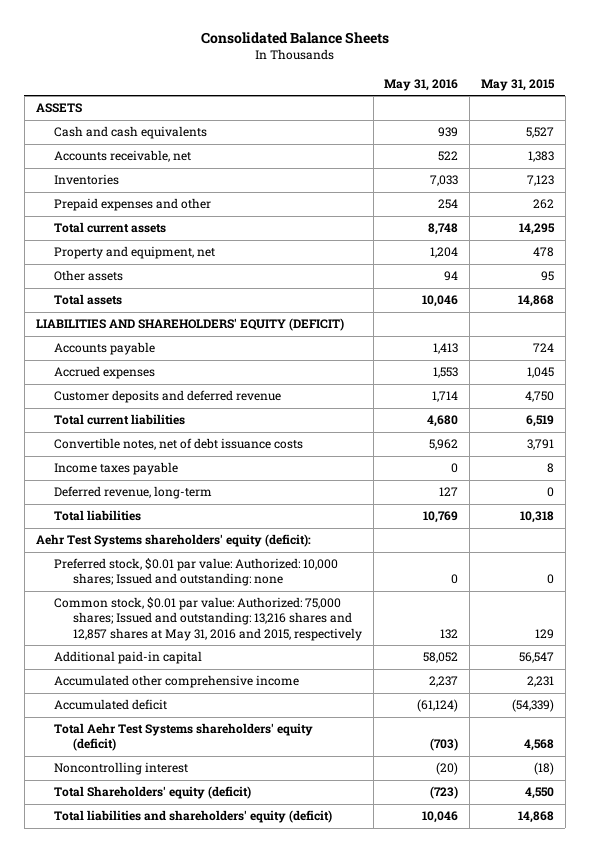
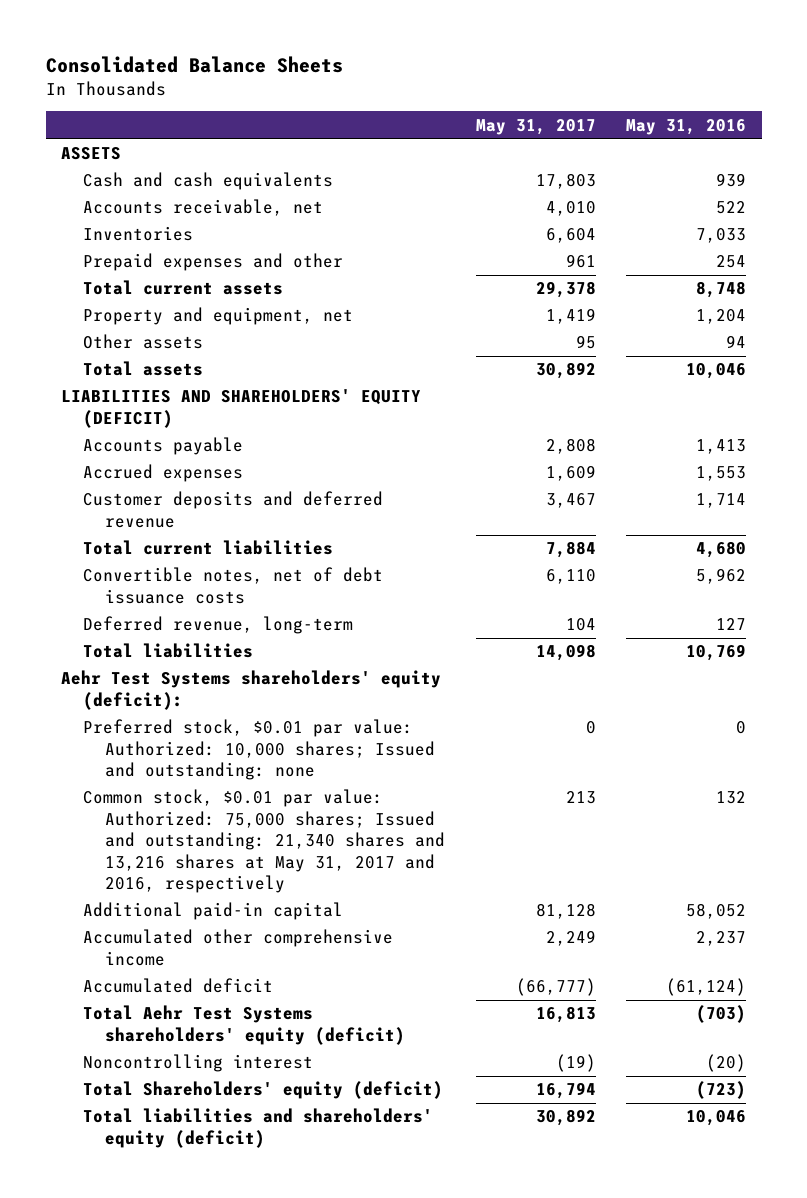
- | May 31, 2016 | May 31, 2015
+ | May 31, 2017 | May 31, 2016
- Income taxes payable | 0 | 8
- Common stock, $0.01 par value: Authorized: 75,000 shares; Issued and outstanding: 13,216 shares and 12,857 shares at May 31, 2016 and 2015, respectively | 132 | 129
+ Common stock, $0.01 par value: Authorized: 75,000 shares; Issued and outstanding: 21,340 shares and 13,216 shares at May 31, 2017 and 2016, respectively | 213 | 132

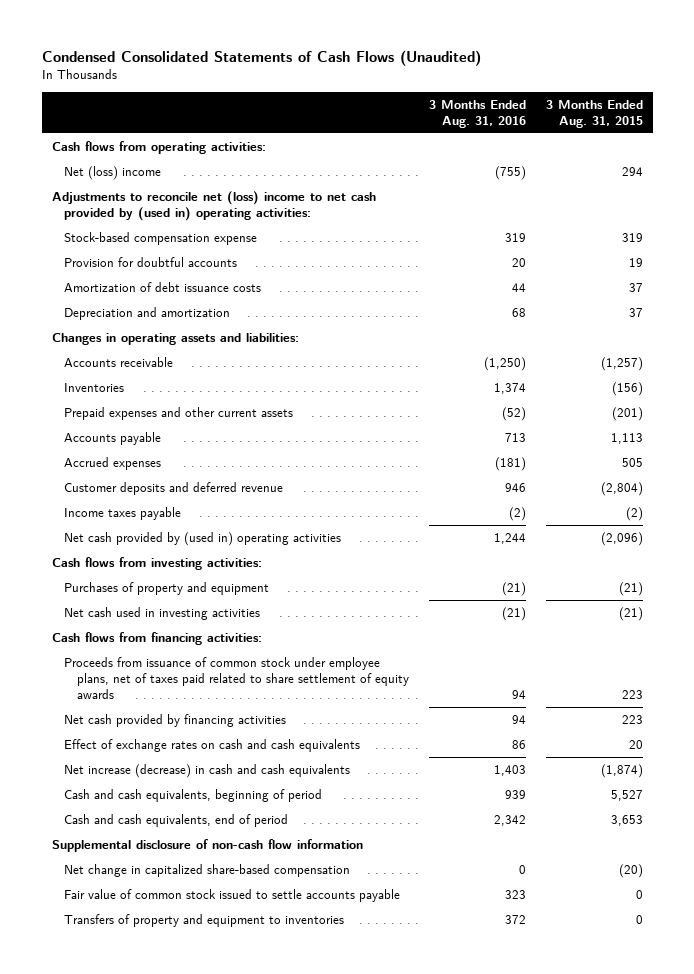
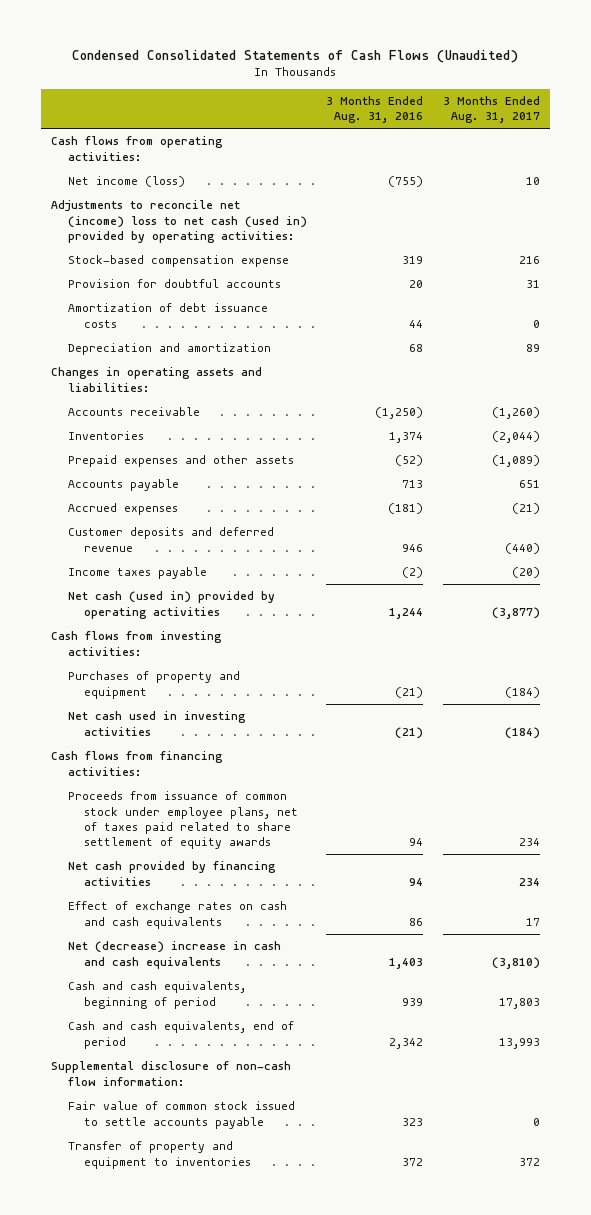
- | 3 Months Ended Aug. 31, 2016 | 3 Months Ended Aug. 31, 2015
+ | 3 Months Ended Aug. 31, 2016 | 3 Months Ended Aug. 31, 2017
- Net (loss) income | (755) | 294
- Adjustments to reconcile net (loss) income to net cash provided by (used in) operating activities:
+ Net income (loss) | (755) | 10
+ Adjustments to reconcile net (income) loss to net cash (used in) provided by operating activities:
- Prepaid expenses and other current assets | (52) | (201)
+ Prepaid expenses and other assets | (52) | (1,089)
- Net cash provided by (used in) operating activities | 1,244 | (2,096)
+ Net cash (used in) provided by operating activities | 1,244 | (3,877)
- Net increase (decrease) in cash and cash equivalents | 1,403 | (1,874)
+ Net (decrease) increase in cash and cash equivalents | 1,403 | (3,810)
- Supplemental disclosure of non-cash flow information
- Net change in capitalized share-based compensation | 0 | (20)
+ Supplemental disclosure of non-cash flow information:
- Transfers of property and equipment to inventories | 372 | 0
+ Transfer of property and equipment to inventories | 372 | 372

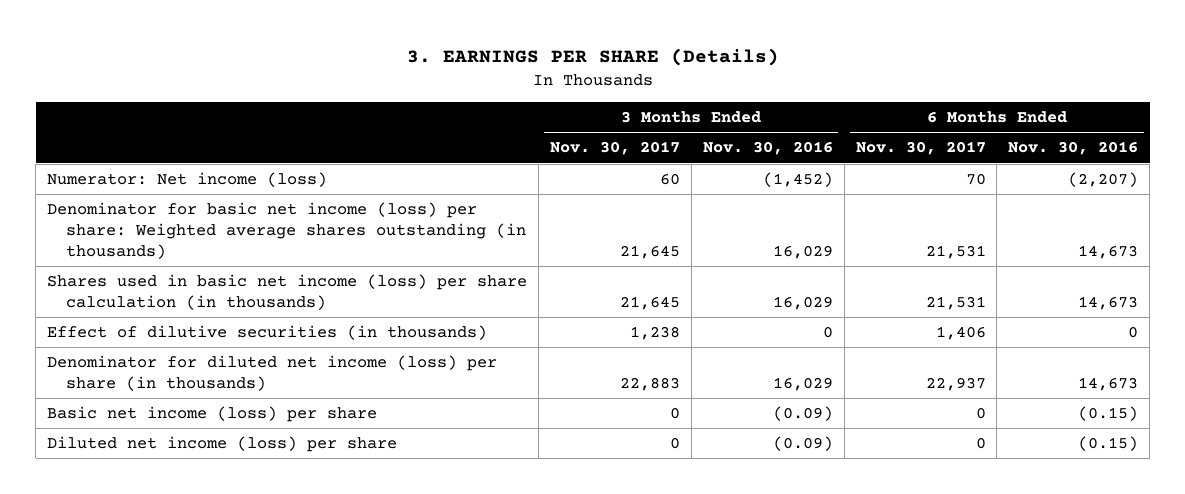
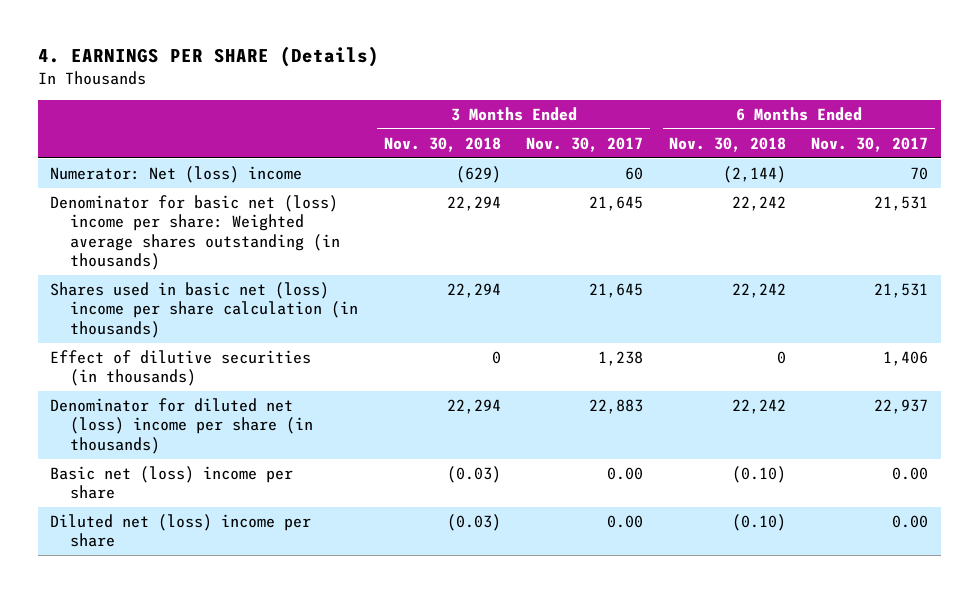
- 3. EARNINGS PER SHARE (Details)
+ 4. EARNINGS PER SHARE (Details)
- | 3 Months Ended Nov. 30, 2017 | 3 Months Ended Nov. 30, 2016 | 6 Months Ended Nov. 30, 2017 | 6 Months Ended Nov. 30, 2016
+ | 3 Months Ended Nov. 30, 2018 | 3 Months Ended Nov. 30, 2017 | 6 Months Ended Nov. 30, 2018 | 6 Months Ended Nov. 30, 2017
- Numerator: Net income (loss) | 60 | (1,452) | 70 | (2,207)
- Denominator for basic net income (loss) per share: Weighted average shares outstanding (in thousands) | 21,645 | 16,029 | 21,531 | 14,673
- Shares used in basic net income (loss) per share calculation (in thousands) | 21,645 | 16,029 | 21,531 | 14,673
+ Numerator: Net (loss) income | (629) | 60 | (2,144) | 70
+ Denominator for basic net (loss) income per share: Weighted average shares outstanding (in thousands) | 22,294 | 21,645 | 22,242 | 21,531
+ Shares used in basic net (loss) income per share calculation (in thousands) | 22,294 | 21,645 | 22,242 | 21,531
- Denominator for diluted net income (loss) per share (in thousands) | 22,883 | 16,029 | 22,937 | 14,673
- Basic net income (loss) per share | 0 | (0.09) | 0 | (0.15)
- Diluted net income (loss) per share | 0 | (0.09) | 0 | (0.15)
+ Denominator for diluted net (loss) income per share (in thousands) | 22,294 | 22,883 | 22,242 | 22,937
+ Basic net (loss) income per share | (0.03) | 0.00 | (0.10) | 0.00
+ Diluted net (loss) income per share | (0.03) | 0.00 | (0.10) | 0.00

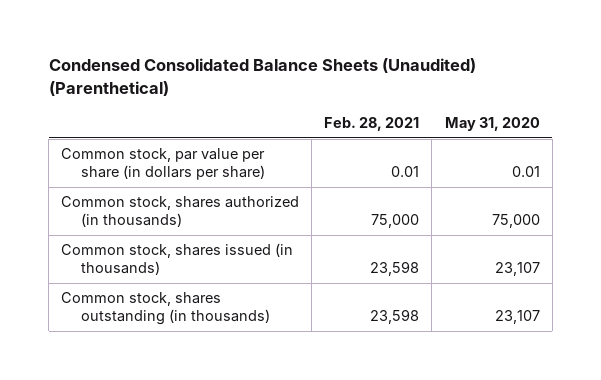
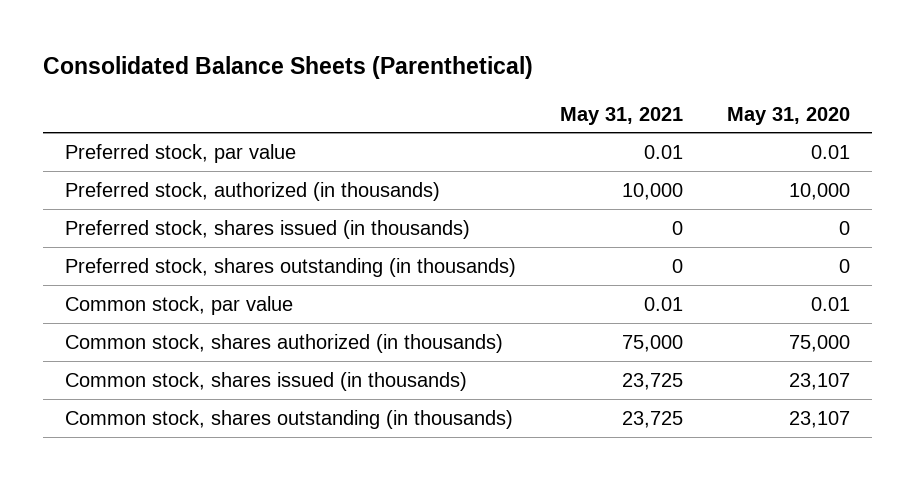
- Condensed Consolidated Balance Sheets (Unaudited) (Parenthetical)
+ Consolidated Balance Sheets (Parenthetical)
- | Feb. 28, 2021 | May 31, 2020
+ | May 31, 2021 | May 31, 2020
- Common stock, par value per share (in dollars per share) | 0.01 | 0.01
+ Preferred stock, par value | 0.01 | 0.01
+ Preferred stock, authorized (in thousands) | 10,000 | 10,000
+ Preferred stock, shares issued (in thousands) | 0 | 0
+ Preferred stock, shares outstanding (in thousands) | 0 | 0
+ Common stock, par value | 0.01 | 0.01

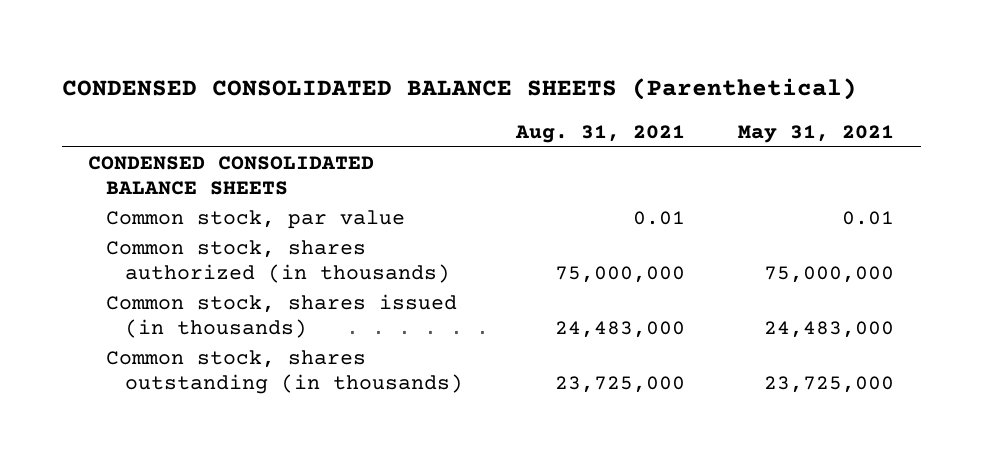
- Consolidated Balance Sheets (Parenthetical)
+ CONDENSED CONSOLIDATED BALANCE SHEETS (Parenthetical)
- | May 31, 2021 | May 31, 2020
+ | Aug. 31, 2021 | May 31, 2021
- Preferred stock, par value | 0.01 | 0.01
- Preferred stock, authorized (in thousands) | 10,000 | 10,000
- Preferred stock, shares issued (in thousands) | 0 | 0
- Preferred stock, shares outstanding (in thousands) | 0 | 0
+ CONDENSED CONSOLIDATED BALANCE SHEETS
- Common stock, shares authorized (in thousands) | 75,000 | 75,000
- Common stock, shares issued (in thousands) | 23,725 | 23,107
- Common stock, shares outstanding (in thousands) | 23,725 | 23,107
+ Common stock, shares authorized (in thousands) | 75,000,000 | 75,000,000
+ Common stock, shares issued (in thousands) | 24,483,000 | 24,483,000
+ Common stock, shares outstanding (in thousands) | 23,725,000 | 23,725,000

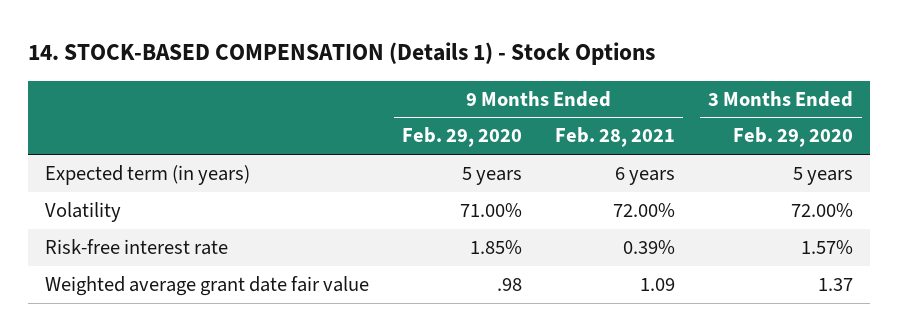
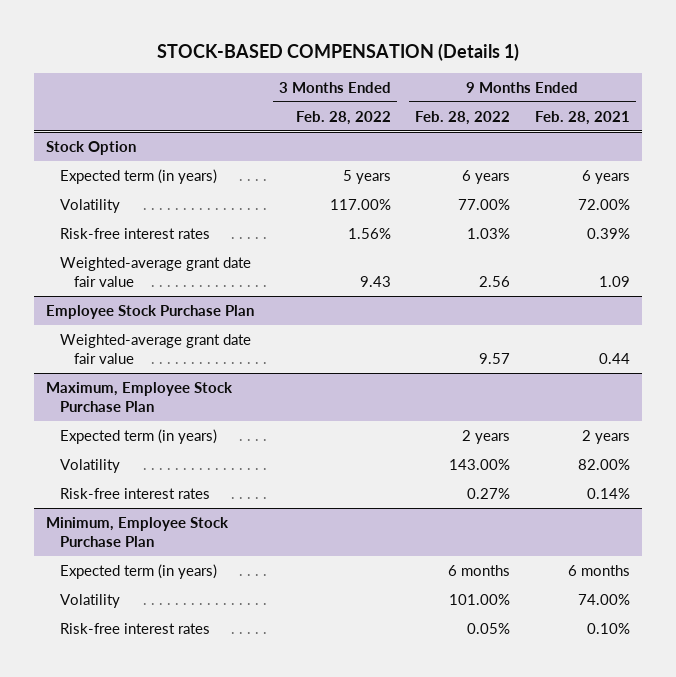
- 14. STOCK-BASED COMPENSATION (Details 1) - Stock Options
+ STOCK-BASED COMPENSATION (Details 1)
- | 9 Months Ended Feb. 29, 2020 | 9 Months Ended Feb. 28, 2021 | 3 Months Ended Feb. 29, 2020
+ | 3 Months Ended Feb. 28, 2022 | 9 Months Ended Feb. 28, 2022 | 9 Months Ended Feb. 28, 2021
+ Stock Option
- Risk-free interest rate | 1.85% | 0.39% | 1.57%
- Weighted average grant date fair value | .98 | 1.09 | 1.37
+ Risk-free interest rates | 1.56% | 1.03% | 0.39%
+ Weighted-average grant date fair value | 9.43 | 2.56 | 1.09
+ Employee Stock Purchase Plan
+ Weighted-average grant date fair value | | 9.57 | 0.44
+ Maximum, Employee Stock Purchase Plan
+ Expected term (in years) | | 2 years | 2 years
+ Volatility | | 143.00% | 82.00%
+ Risk-free interest rates | | 0.27% | 0.14%
+ Minimum, Employee Stock Purchase Plan
+ Expected term (in years) | | 6 months | 6 months
+ Volatility | | 101.00% | 74.00%
+ Risk-free interest rates | | 0.05% | 0.10%

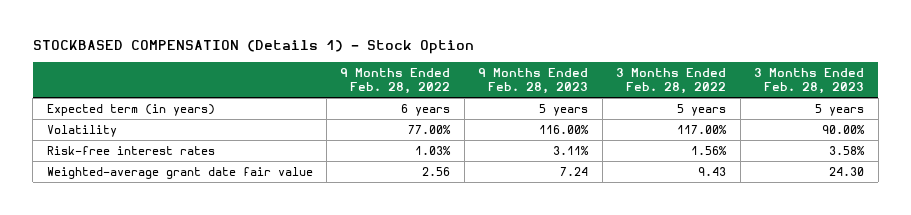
- STOCK-BASED COMPENSATION (Details 1)
+ STOCKBASED COMPENSATION (Details 1) - Stock Option
- | 3 Months Ended Feb. 28, 2022 | 9 Months Ended Feb. 28, 2022 | 9 Months Ended Feb. 28, 2021
+ | 9 Months Ended Feb. 28, 2022 | 9 Months Ended Feb. 28, 2023 | 3 Months Ended Feb. 28, 2022 | 3 Months Ended Feb. 28, 2023
- Stock Option
- Employee Stock Purchase Plan
- Weighted-average grant date fair value | | 9.57 | 0.44
- Maximum, Employee Stock Purchase Plan
- Expected term (in years) | | 2 years | 2 years
- Volatility | | 143.00% | 82.00%
- Risk-free interest rates | | 0.27% | 0.14%
- Minimum, Employee Stock Purchase Plan
- Expected term (in years) | | 6 months | 6 months
- Volatility | | 101.00% | 74.00%
- Risk-free interest rates | | 0.05% | 0.10%

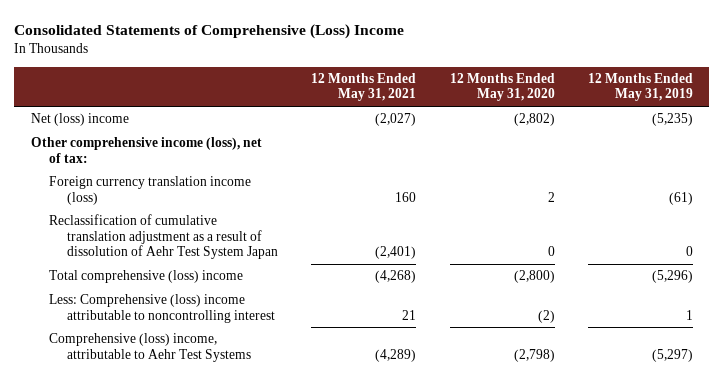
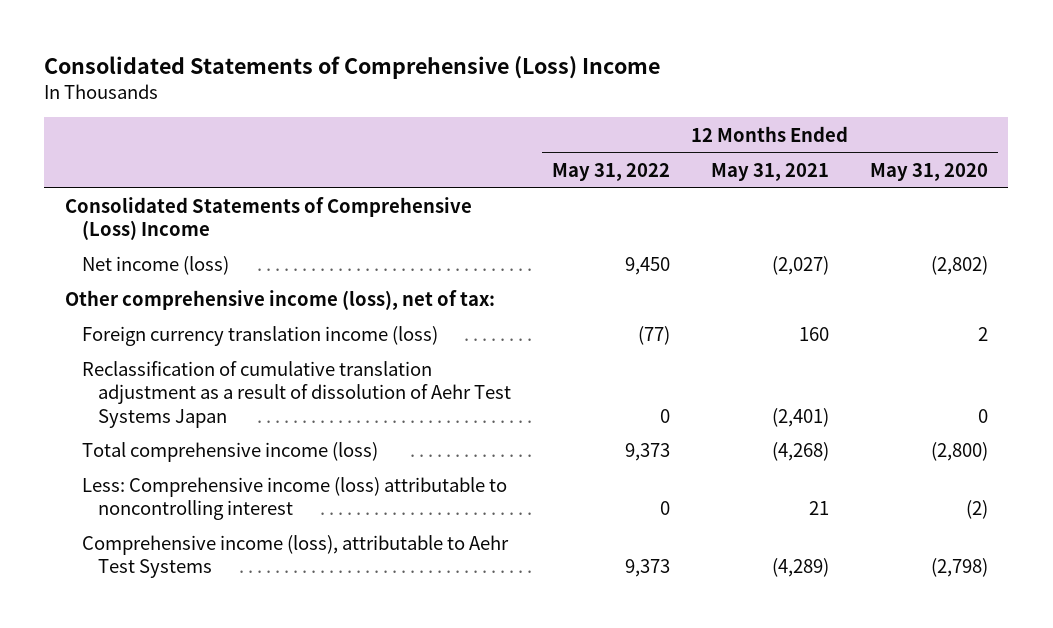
- | 12 Months Ended May 31, 2021 | 12 Months Ended May 31, 2020 | 12 Months Ended May 31, 2019
+ | 12 Months Ended May 31, 2022 | 12 Months Ended May 31, 2021 | 12 Months Ended May 31, 2020
- Net (loss) income | (2,027) | (2,802) | (5,235)
+ Consolidated Statements of Comprehensive (Loss) Income
+ Net income (loss) | 9,450 | (2,027) | (2,802)
- Reclassification of cumulative translation adjustment as a result of dissolution of Aehr Test System Japan | (2,401) | 0 | 0
- Total comprehensive (loss) income | (4,268) | (2,800) | (5,296)
- Less: Comprehensive (loss) income attributable to noncontrolling interest | 21 | (2) | 1
- Comprehensive (loss) income, attributable to Aehr Test Systems | (4,289) | (2,798) | (5,297)
+ Reclassification of cumulative translation adjustment as a result of dissolution of Aehr Test Systems Japan | 0 | (2,401) | 0
+ Total comprehensive income (loss) | 9,373 | (4,268) | (2,800)
+ Less: Comprehensive income (loss) attributable to noncontrolling interest | 0 | 21 | (2)
+ Comprehensive income (loss), attributable to Aehr Test Systems | 9,373 | (4,289) | (2,798)

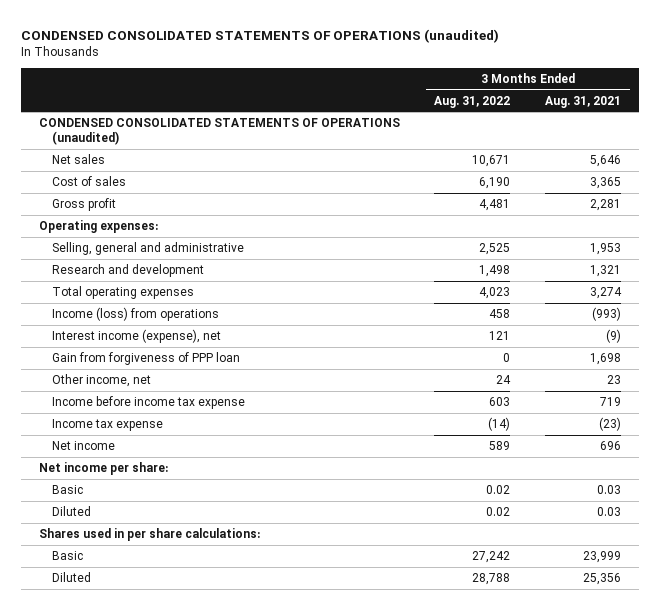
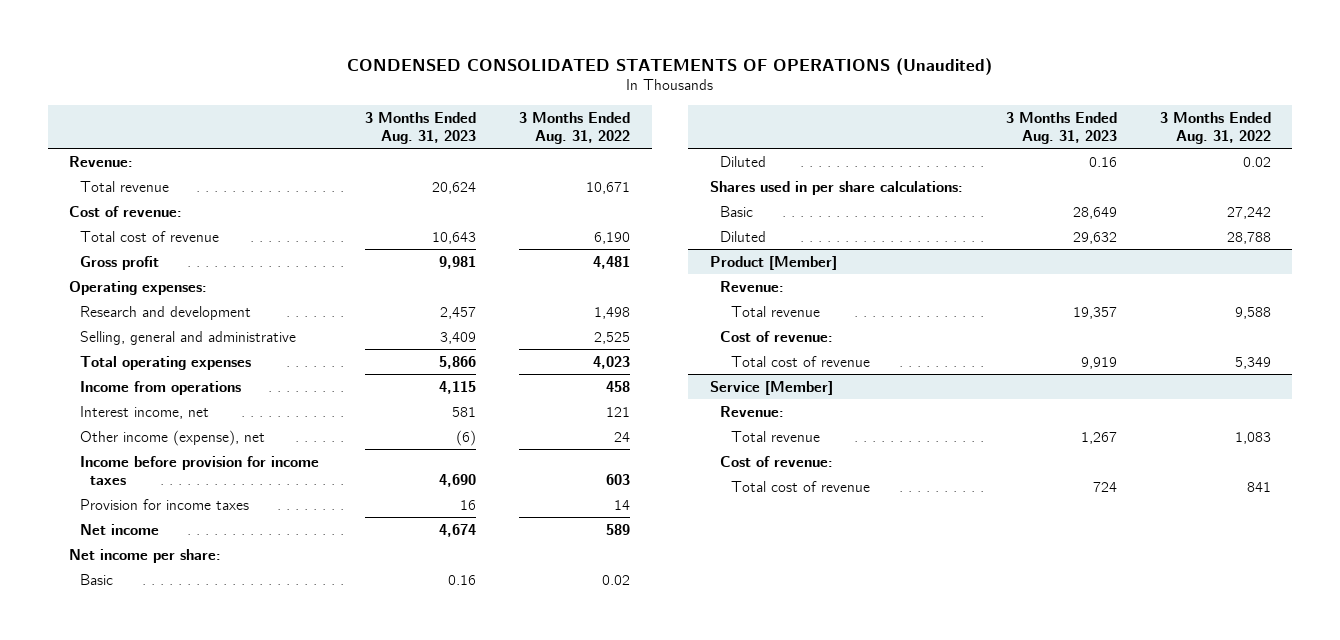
- CONDENSED CONSOLIDATED STATEMENTS OF OPERATIONS (unaudited)
+ CONDENSED CONSOLIDATED STATEMENTS OF OPERATIONS (Unaudited)
- | 3 Months Ended Aug. 31, 2022 | 3 Months Ended Aug. 31, 2021
+ | 3 Months Ended Aug. 31, 2023 | 3 Months Ended Aug. 31, 2022
- CONDENSED CONSOLIDATED STATEMENTS OF OPERATIONS (unaudited)
- Net sales | 10,671 | 5,646
- Cost of sales | 6,190 | 3,365
+ Revenue:
+ Total revenue | 20,624 | 10,671
+ Cost of revenue:
+ Total cost of revenue | 10,643 | 6,190
moved down: Selling, general and administrative | 3,409 | 2,525
- Income (loss) from operations | 458 | (993)
- Interest income (expense), net | 121 | (9)
- Gain from forgiveness of PPP loan | 0 | 1,698
- Other income, net | 24 | 23
- Income before income tax expense | 603 | 719
- Income tax expense | (14) | (23)
+ Income from operations | 4,115 | 458
+ Interest income, net | 581 | 121
+ Other income (expense), net | (6) | 24
+ Income before provision for income taxes | 4,690 | 603
+ Provision for income taxes | 16 | 14
+ Product [Member]
+ Revenue:
+ Total revenue | 19,357 | 9,588
+ Cost of revenue:
+ Total cost of revenue | 9,919 | 5,349
+ Service [Member]
+ Revenue:
+ Total revenue | 1,267 | 1,083
+ Cost of revenue:
+ Total cost of revenue | 724 | 841

